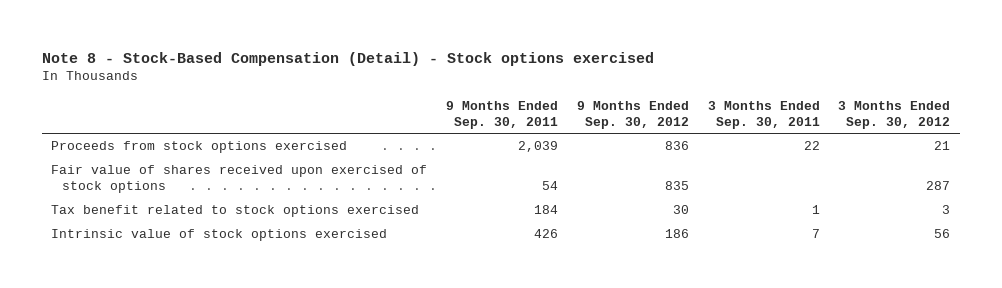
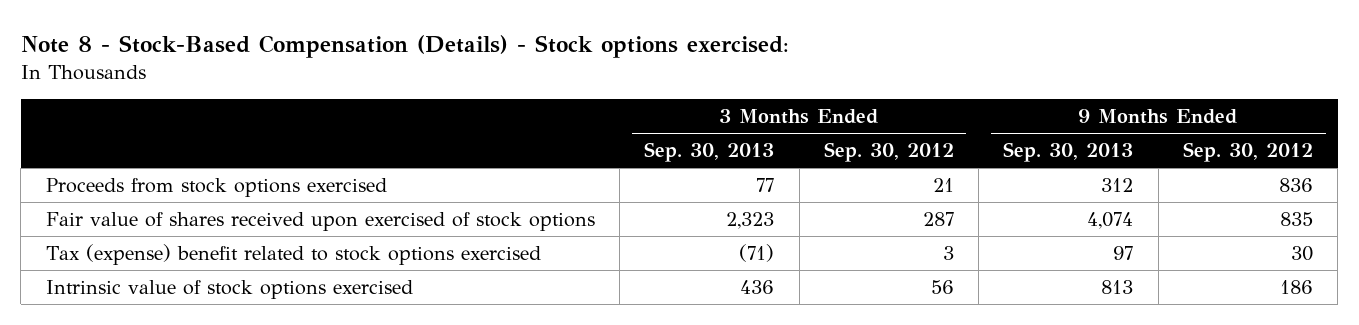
- Note 8 - Stock-Based Compensation (Detail) - Stock options exercised
+ Note 8 - Stock-Based Compensation (Details) - Stock options exercised:
- | 9 Months Ended Sep. 30, 2011 | 9 Months Ended Sep. 30, 2012 | 3 Months Ended Sep. 30, 2011 | 3 Months Ended Sep. 30, 2012
+ | 3 Months Ended Sep. 30, 2013 | 3 Months Ended Sep. 30, 2012 | 9 Months Ended Sep. 30, 2013 | 9 Months Ended Sep. 30, 2012
- Tax benefit related to stock options exercised | 184 | 30 | 1 | 3
+ Tax (expense) benefit related to stock options exercised | (71) | 3 | 97 | 30

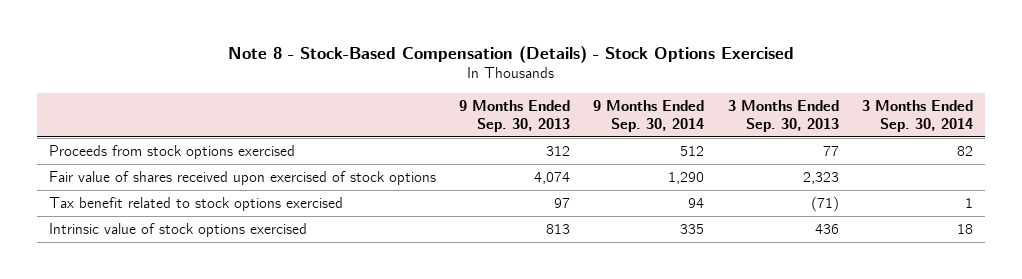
- Note 8 - Stock-Based Compensation (Details) - Stock options exercised:
+ Note 8 - Stock-Based Compensation (Details) - Stock Options Exercised
- | 3 Months Ended Sep. 30, 2013 | 3 Months Ended Sep. 30, 2012 | 9 Months Ended Sep. 30, 2013 | 9 Months Ended Sep. 30, 2012
+ | 9 Months Ended Sep. 30, 2013 | 9 Months Ended Sep. 30, 2014 | 3 Months Ended Sep. 30, 2013 | 3 Months Ended Sep. 30, 2014
- Tax (expense) benefit related to stock options exercised | (71) | 3 | 97 | 30
+ Tax benefit related to stock options exercised | 97 | 94 | (71) | 1

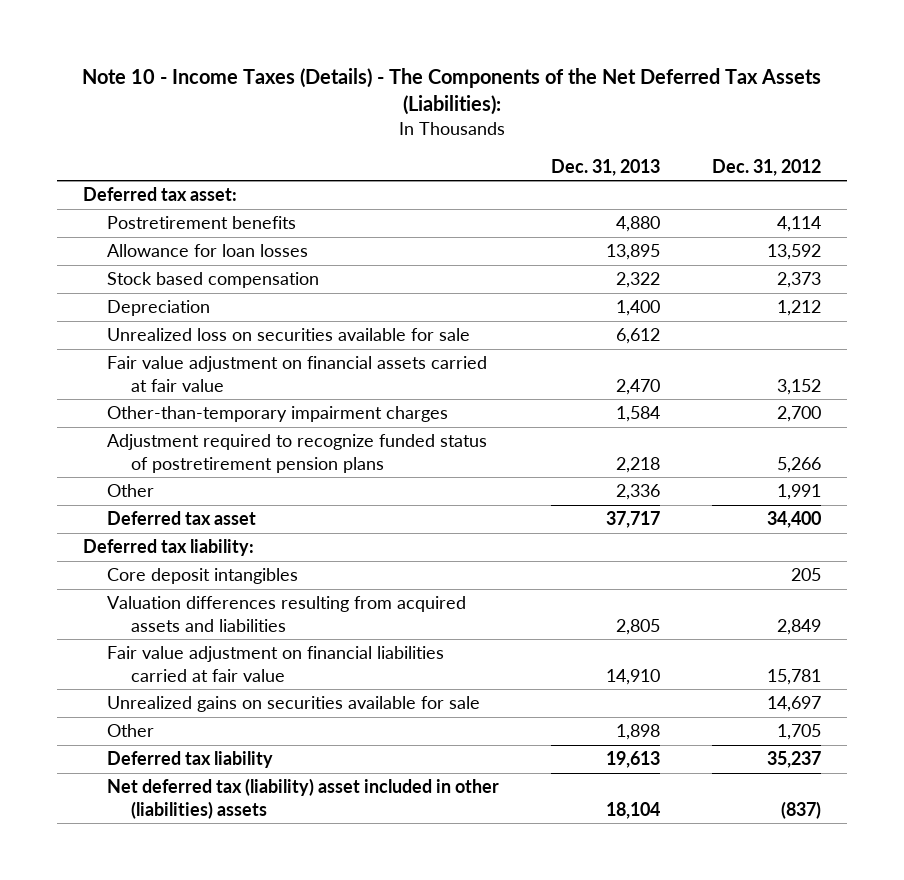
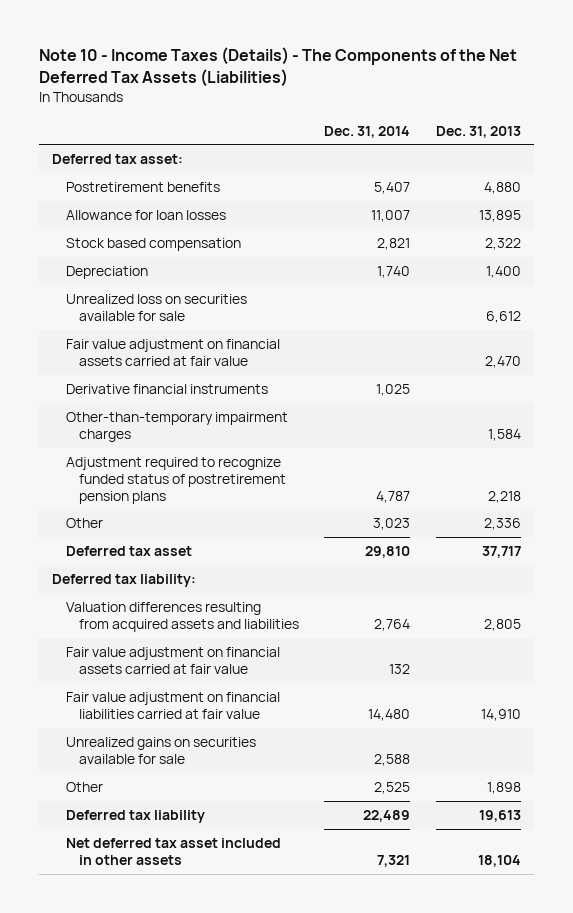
- Note 10 - Income Taxes (Details) - The Components of the Net Deferred Tax Assets (Liabilities):
+ Note 10 - Income Taxes (Details) - The Components of the Net Deferred Tax Assets (Liabilities)
- | Dec. 31, 2013 | Dec. 31, 2012
+ | Dec. 31, 2014 | Dec. 31, 2013
+ Derivative financial instruments | 1,025 |
- Core deposit intangibles | | 205
+ Fair value adjustment on financial assets carried at fair value | 132 |
- Net deferred tax (liability) asset included in other (liabilities) assets | 18,104 | (837)
+ Net deferred tax asset included in other assets | 7,321 | 18,104

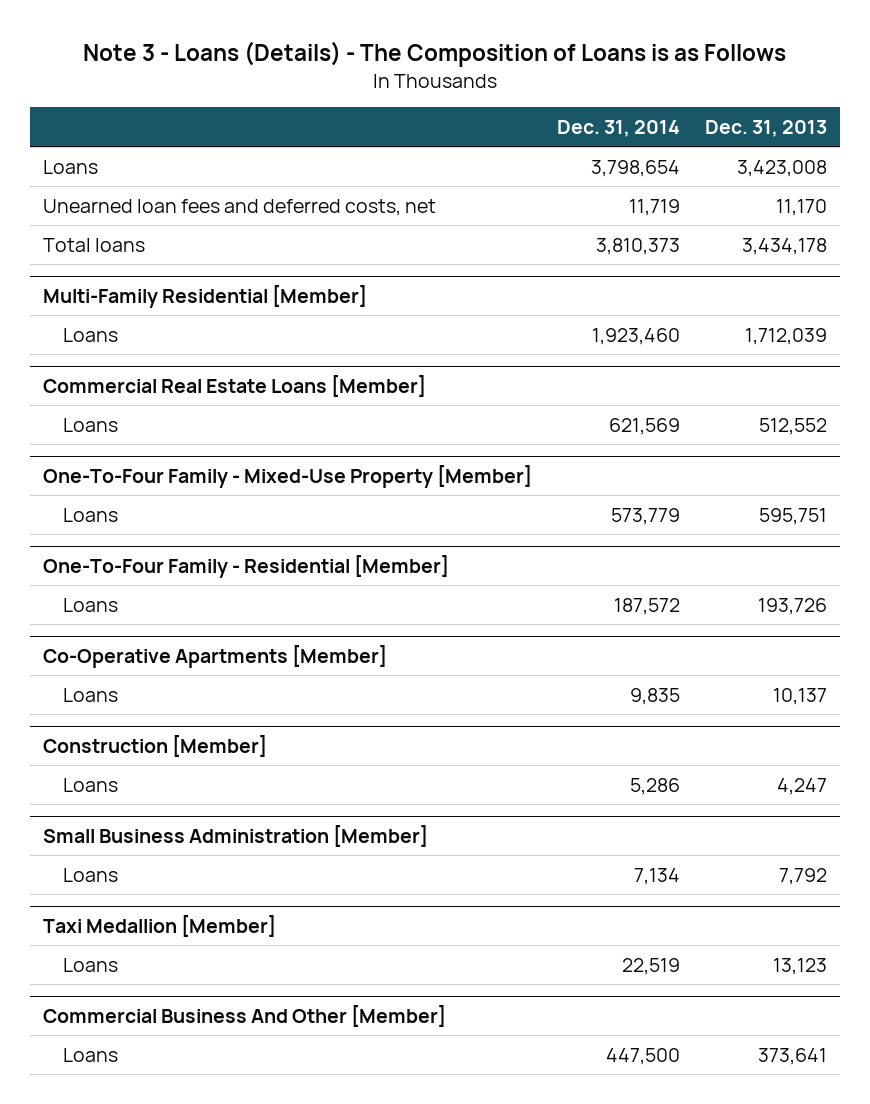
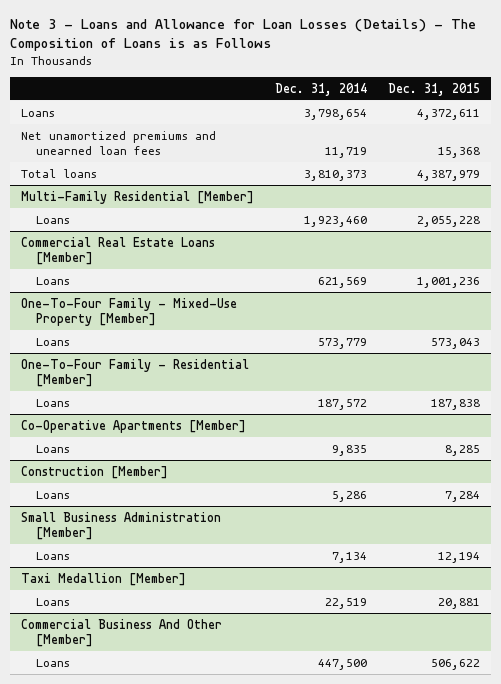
- Note 3 - Loans (Details) - The Composition of Loans is as Follows
+ Note 3 - Loans and Allowance for Loan Losses (Details) - The Composition of Loans is as Follows
- | Dec. 31, 2014 | Dec. 31, 2013
+ | Dec. 31, 2014 | Dec. 31, 2015
- Unearned loan fees and deferred costs, net | 11,719 | 11,170
+ Net unamortized premiums and unearned loan fees | 11,719 | 15,368

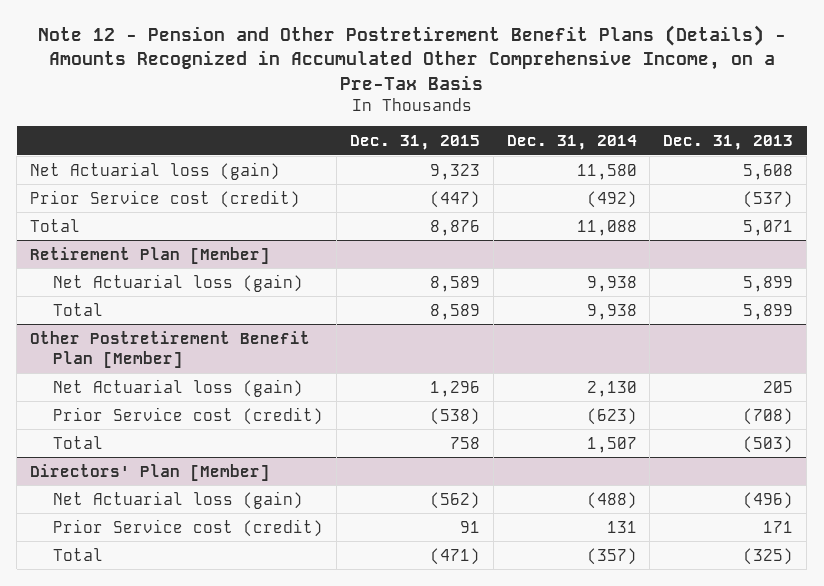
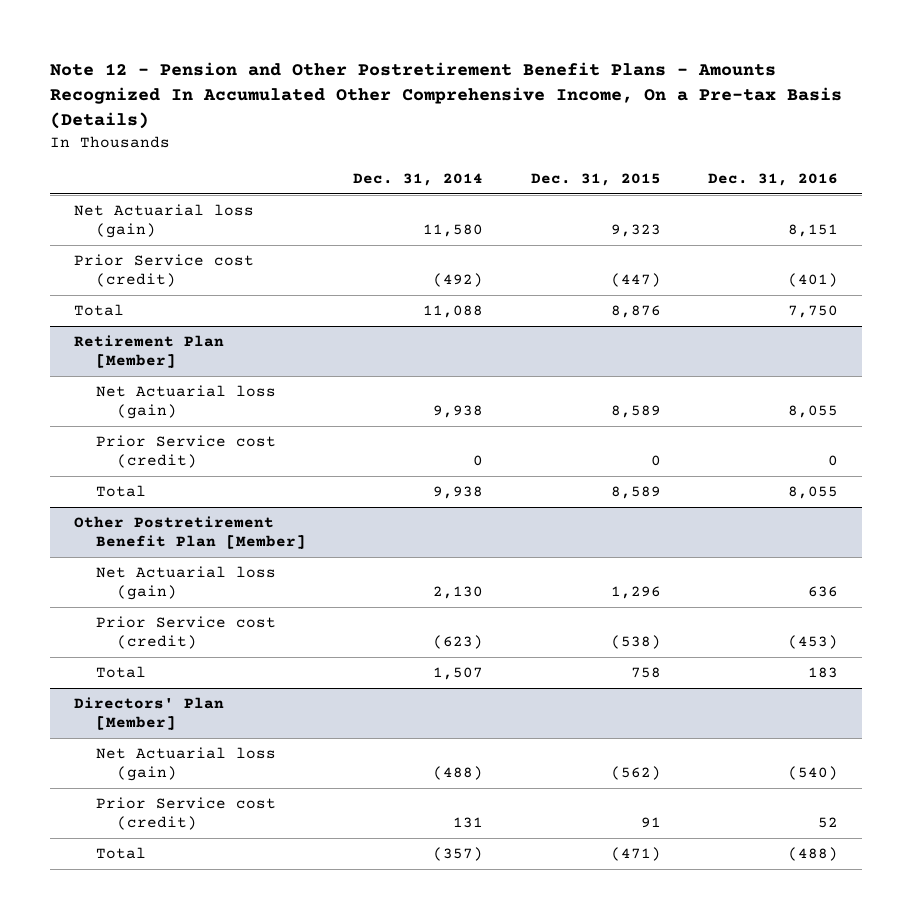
- Note 12 - Pension and Other Postretirement Benefit Plans (Details) - Amounts Recognized in Accumulated Other Comprehensive Income, on a Pre-Tax Basis
+ Note 12 - Pension and Other Postretirement Benefit Plans - Amounts Recognized In Accumulated Other Comprehensive Income, On a Pre-tax Basis (Details)
- | Dec. 31, 2015 | Dec. 31, 2014 | Dec. 31, 2013
+ | Dec. 31, 2014 | Dec. 31, 2015 | Dec. 31, 2016
@ Retirement Plan [Member]
+ Prior Service cost (credit) | 0 | 0 | 0

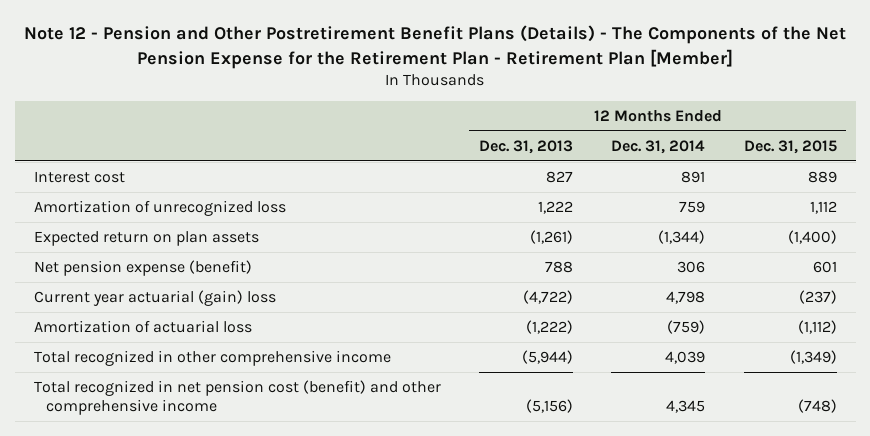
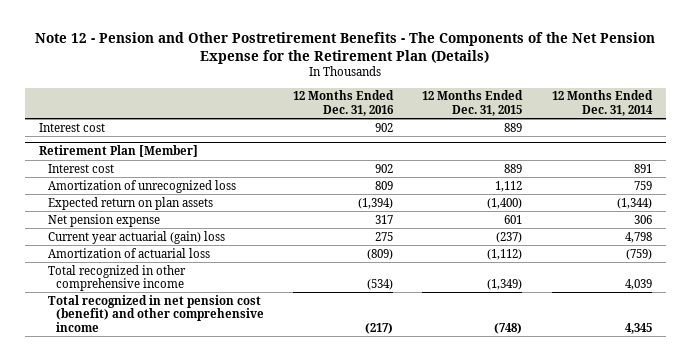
- Note 12 - Pension and Other Postretirement Benefit Plans (Details) - The Components of the Net Pension Expense for the Retirement Plan - Retirement Plan [Member]
+ Note 12 - Pension and Other Postretirement Benefits - The Components of the Net Pension Expense for the Retirement Plan (Details)
- | 12 Months Ended Dec. 31, 2013 | 12 Months Ended Dec. 31, 2014 | 12 Months Ended Dec. 31, 2015
+ | 12 Months Ended Dec. 31, 2016 | 12 Months Ended Dec. 31, 2015 | 12 Months Ended Dec. 31, 2014
+ Interest cost | 902 | 889 |
+ Retirement Plan [Member]
- Net pension expense (benefit) | 788 | 306 | 601
+ Net pension expense | 317 | 601 | 306

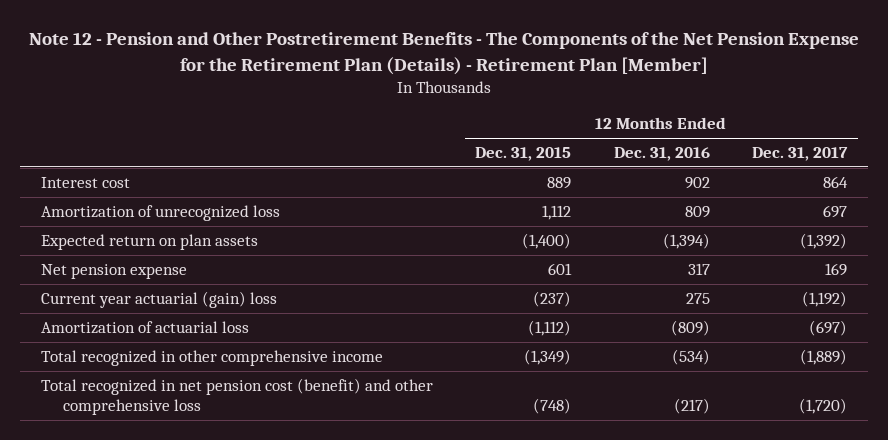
- Note 12 - Pension and Other Postretirement Benefits - The Components of the Net Pension Expense for the Retirement Plan (Details)
+ Note 12 - Pension and Other Postretirement Benefits - The Components of the Net Pension Expense for the Retirement Plan (Details) - Retirement Plan [Member]
- | 12 Months Ended Dec. 31, 2016 | 12 Months Ended Dec. 31, 2015 | 12 Months Ended Dec. 31, 2014
+ | 12 Months Ended Dec. 31, 2015 | 12 Months Ended Dec. 31, 2016 | 12 Months Ended Dec. 31, 2017
- Retirement Plan [Member]
- Interest cost | 902 | 889 | 891
- Total recognized in net pension cost (benefit) and other comprehensive income | (217) | (748) | 4,345
+ Total recognized in net pension cost (benefit) and other comprehensive loss | (748) | (217) | (1,720)

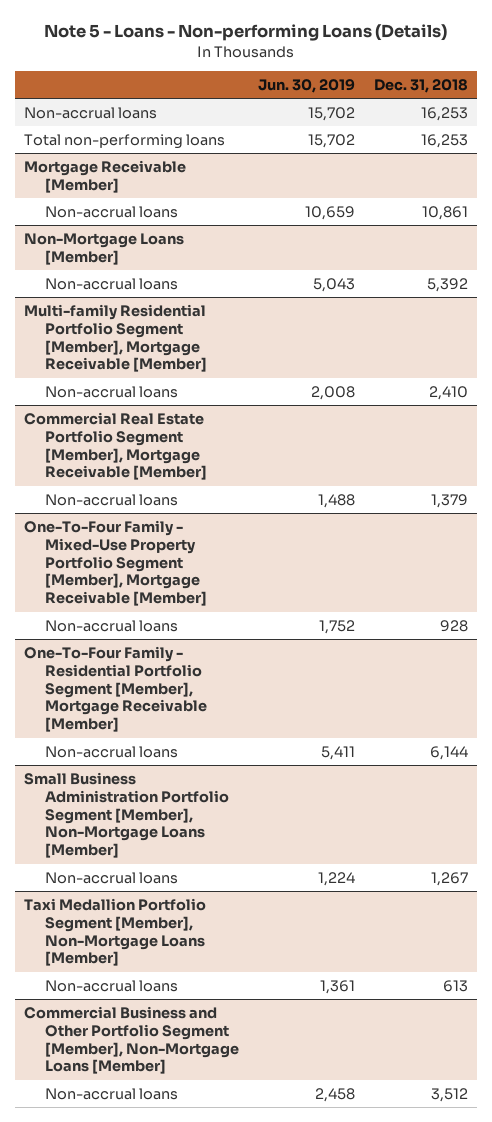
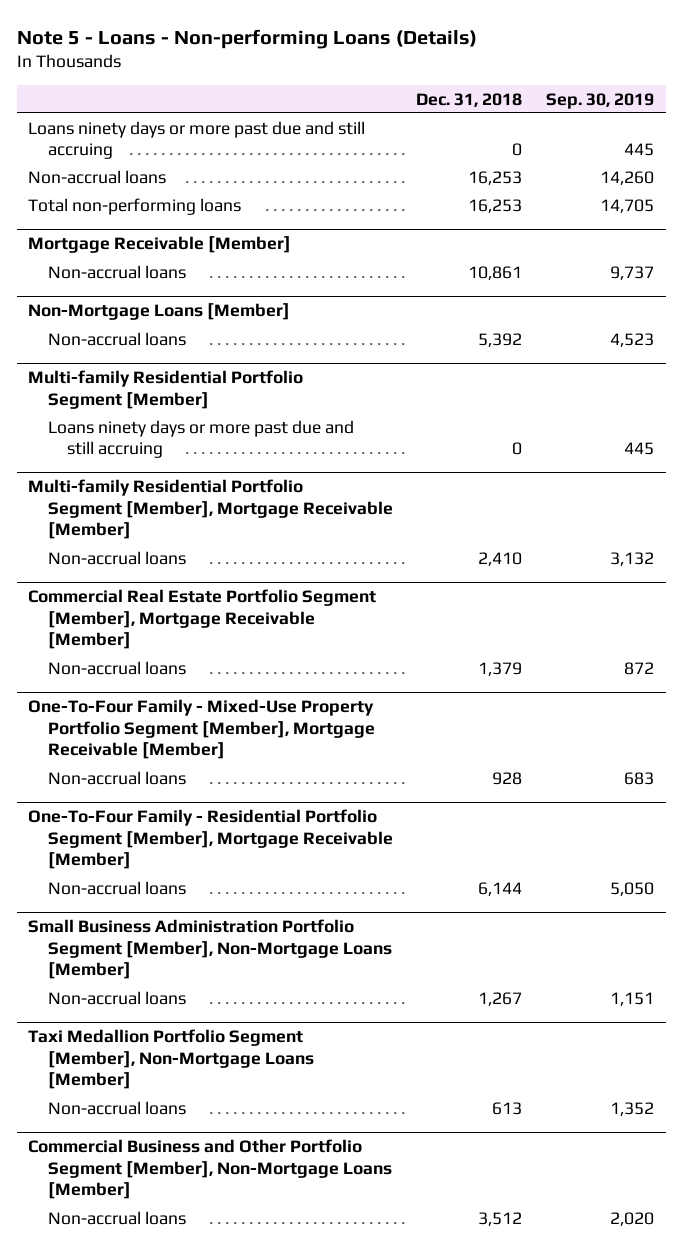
- | Jun. 30, 2019 | Dec. 31, 2018
+ | Dec. 31, 2018 | Sep. 30, 2019
+ Loans ninety days or more past due and still accruing | 0 | 445
+ Multi-family Residential Portfolio Segment [Member]
+ Loans ninety days or more past due and still accruing | 0 | 445

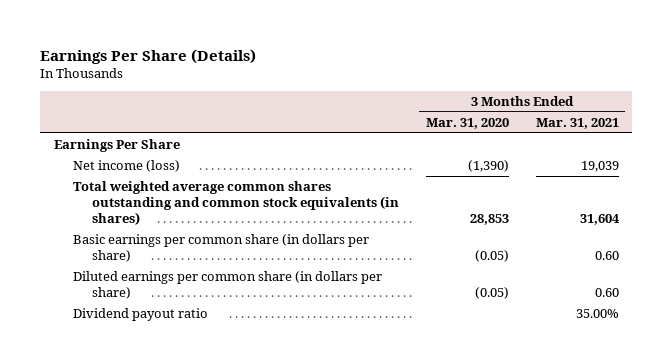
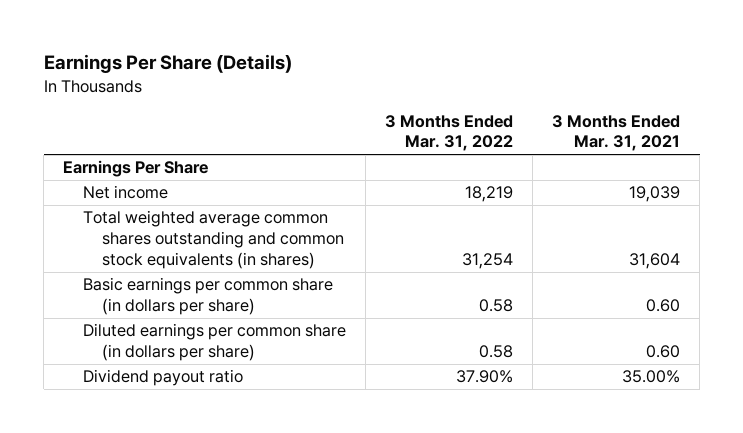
- | 3 Months Ended Mar. 31, 2020 | 3 Months Ended Mar. 31, 2021
+ | 3 Months Ended Mar. 31, 2022 | 3 Months Ended Mar. 31, 2021
- Net income (loss) | (1,390) | 19,039
+ Net income | 18,219 | 19,039

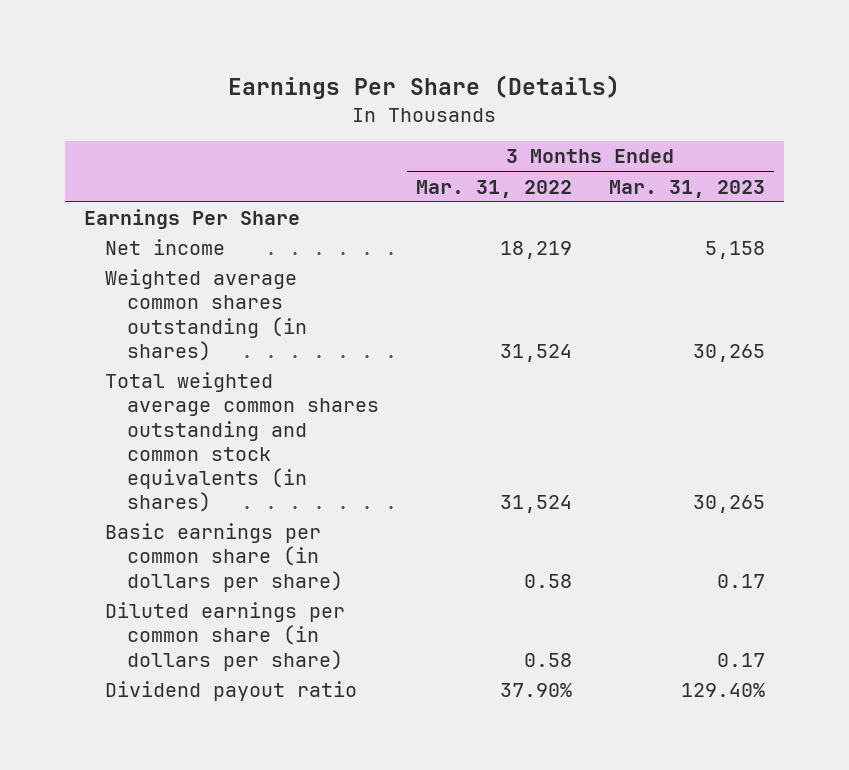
- | 3 Months Ended Mar. 31, 2022 | 3 Months Ended Mar. 31, 2021
+ | 3 Months Ended Mar. 31, 2022 | 3 Months Ended Mar. 31, 2023
- Total weighted average common shares outstanding and common stock equivalents (in shares) | 31,254 | 31,604
+ Weighted average common shares outstanding (in shares) | 31,524 | 30,265
+ Total weighted average common shares outstanding and common stock equivalents (in shares) | 31,524 | 30,265

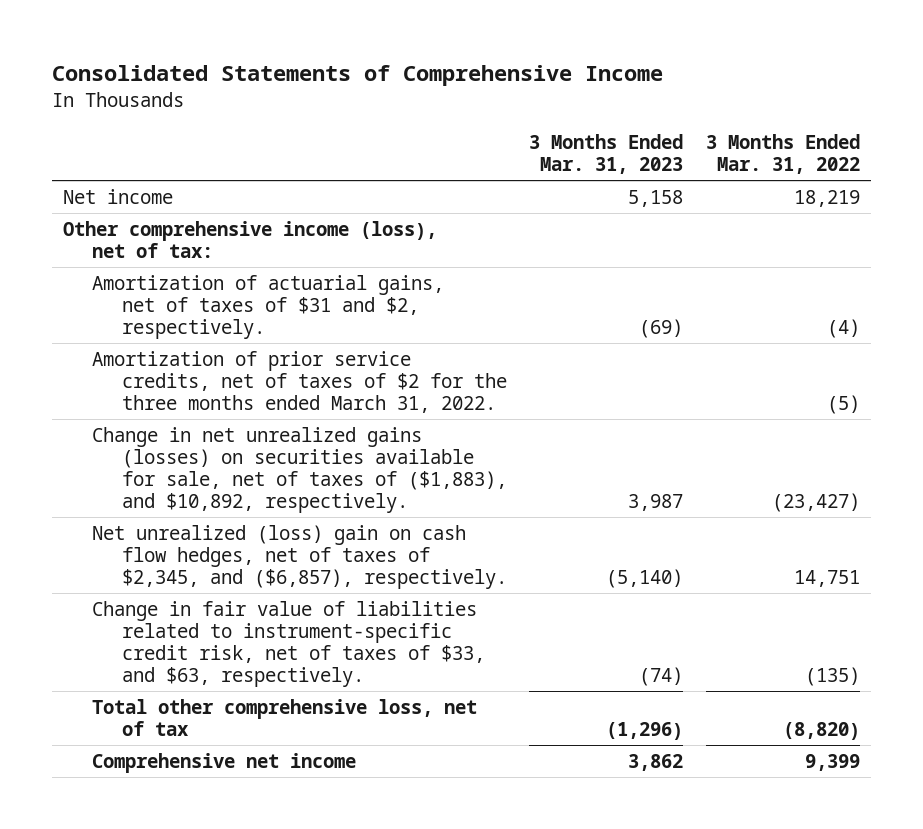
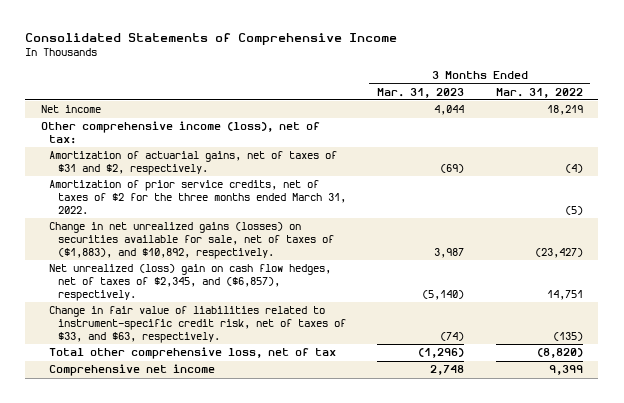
- Net income | 5,158 | 18,219
+ Net income | 4,044 | 18,219
- Comprehensive net income | 3,862 | 9,399
+ Comprehensive net income | 2,748 | 9,399

